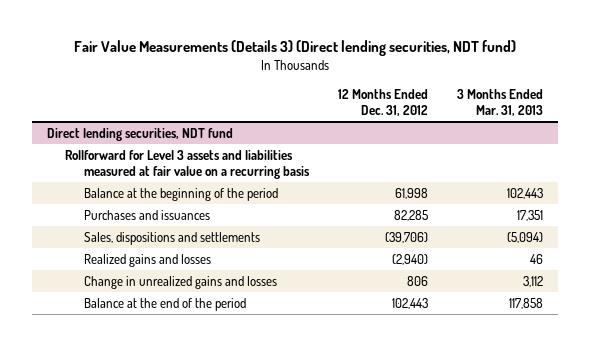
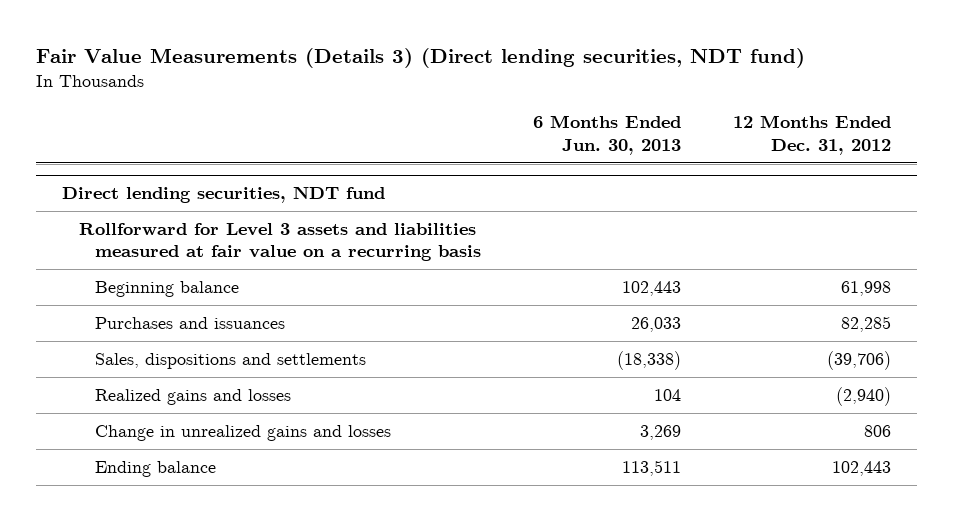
- | 12 Months Ended Dec. 31, 2012 | 3 Months Ended Mar. 31, 2013
+ | 6 Months Ended Jun. 30, 2013 | 12 Months Ended Dec. 31, 2012
@ Direct lending securities, NDT fund
- Balance at the beginning of the period | 61,998 | 102,443
+ Beginning balance | 102,443 | 61,998
- Balance at the end of the period | 102,443 | 117,858
+ Ending balance | 113,511 | 102,443

